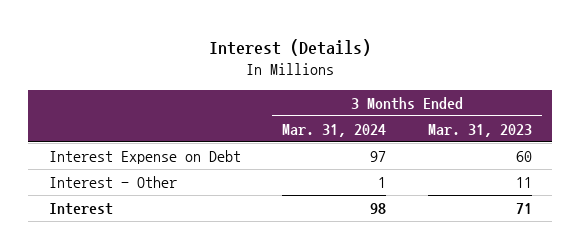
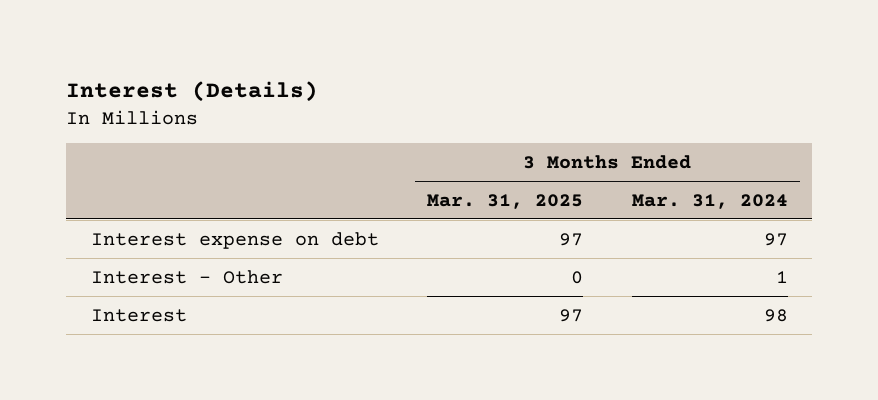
- | 3 Months Ended Mar. 31, 2024 | 3 Months Ended Mar. 31, 2023
+ | 3 Months Ended Mar. 31, 2025 | 3 Months Ended Mar. 31, 2024
- Interest Expense on Debt | 97 | 60
+ Interest expense on debt | 97 | 97

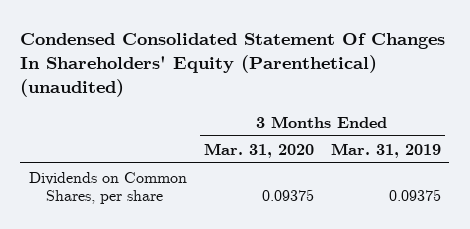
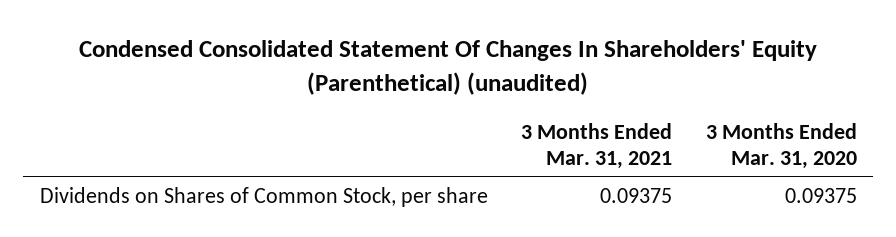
- | 3 Months Ended Mar. 31, 2020 | 3 Months Ended Mar. 31, 2019
+ | 3 Months Ended Mar. 31, 2021 | 3 Months Ended Mar. 31, 2020
- Dividends on Common Shares, per share | 0.09375 | 0.09375
+ Dividends on Shares of Common Stock, per share | 0.09375 | 0.09375

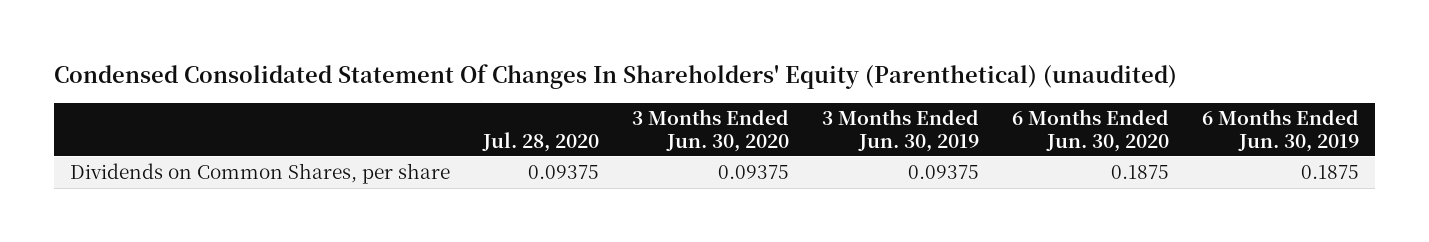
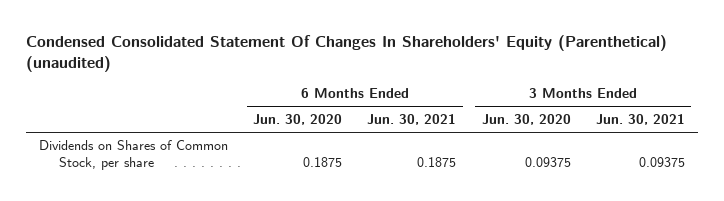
- | Jul. 28, 2020 | 3 Months Ended Jun. 30, 2020 | 3 Months Ended Jun. 30, 2019 | 6 Months Ended Jun. 30, 2020 | 6 Months Ended Jun. 30, 2019
+ | 6 Months Ended Jun. 30, 2020 | 6 Months Ended Jun. 30, 2021 | 3 Months Ended Jun. 30, 2020 | 3 Months Ended Jun. 30, 2021
- Dividends on Common Shares, per share | 0.09375 | 0.09375 | 0.09375 | 0.1875 | 0.1875
+ Dividends on Shares of Common Stock, per share | 0.1875 | 0.1875 | 0.09375 | 0.09375

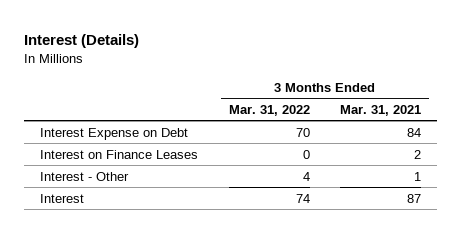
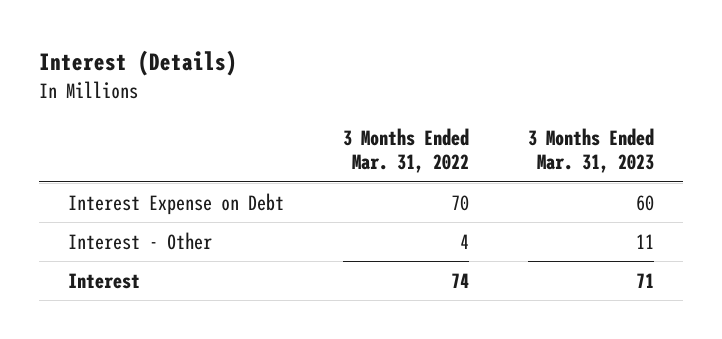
- | 3 Months Ended Mar. 31, 2022 | 3 Months Ended Mar. 31, 2021
+ | 3 Months Ended Mar. 31, 2022 | 3 Months Ended Mar. 31, 2023
- Interest on Finance Leases | 0 | 2

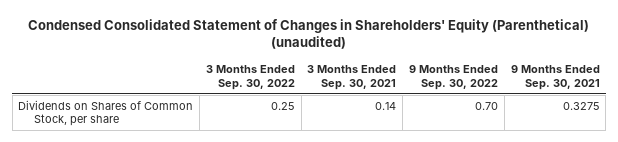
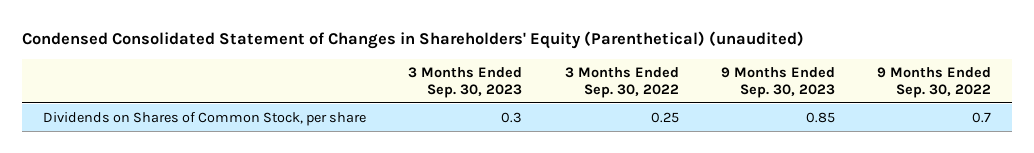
- | 3 Months Ended Sep. 30, 2022 | 3 Months Ended Sep. 30, 2021 | 9 Months Ended Sep. 30, 2022 | 9 Months Ended Sep. 30, 2021
+ | 3 Months Ended Sep. 30, 2023 | 3 Months Ended Sep. 30, 2022 | 9 Months Ended Sep. 30, 2023 | 9 Months Ended Sep. 30, 2022
- Dividends on Shares of Common Stock, per share | 0.25 | 0.14 | 0.70 | 0.3275
+ Dividends on Shares of Common Stock, per share | 0.3 | 0.25 | 0.85 | 0.7

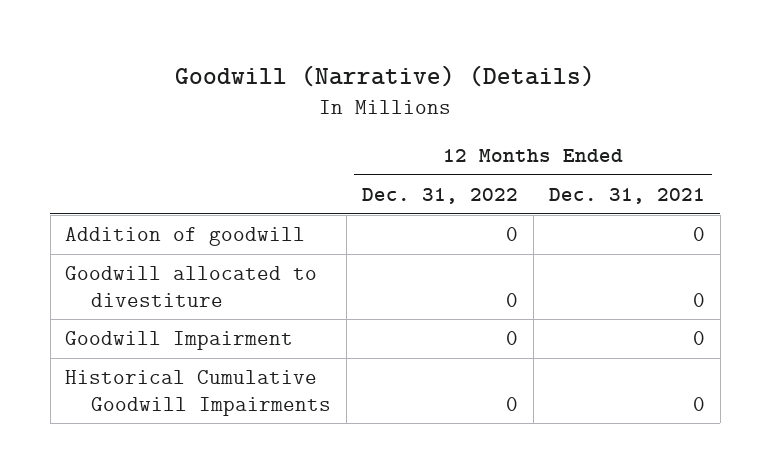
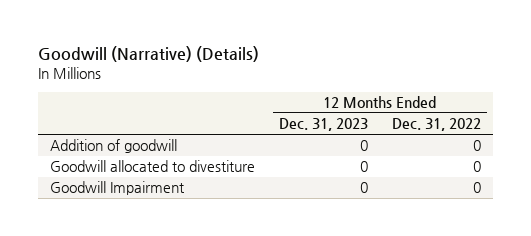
- | 12 Months Ended Dec. 31, 2022 | 12 Months Ended Dec. 31, 2021
+ | 12 Months Ended Dec. 31, 2023 | 12 Months Ended Dec. 31, 2022
- Historical Cumulative Goodwill Impairments | 0 | 0

